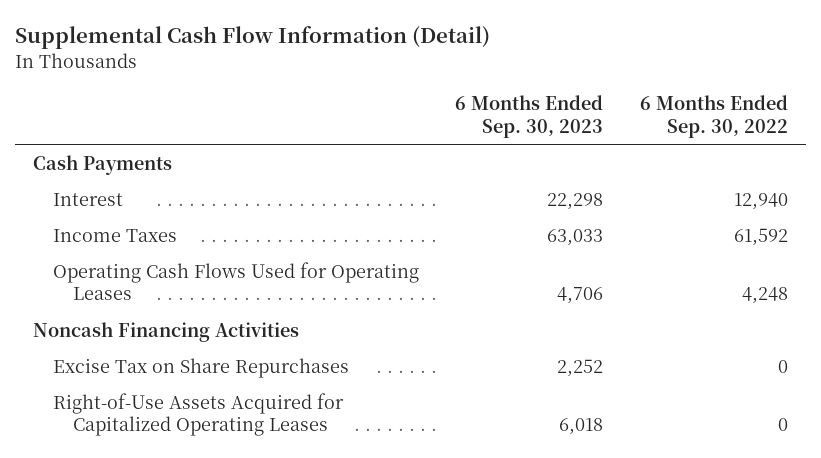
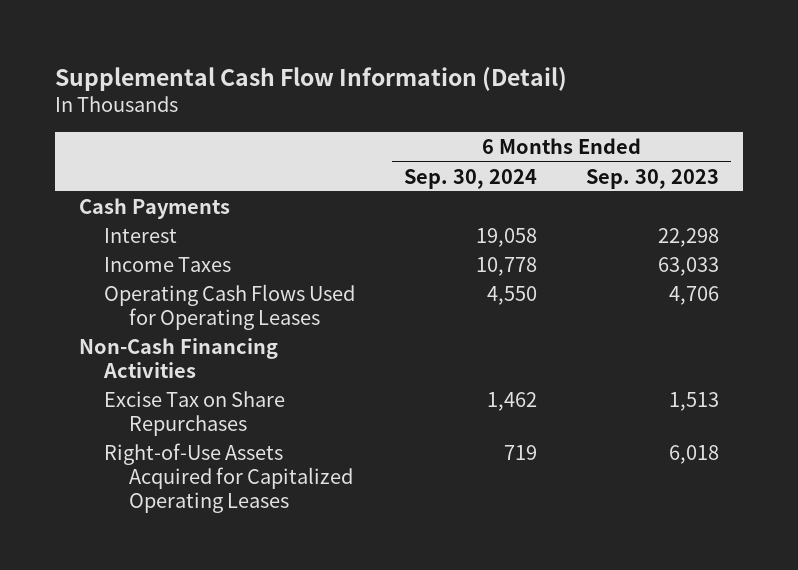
- | 6 Months Ended Sep. 30, 2023 | 6 Months Ended Sep. 30, 2022
+ | 6 Months Ended Sep. 30, 2024 | 6 Months Ended Sep. 30, 2023
- Noncash Financing Activities
- Excise Tax on Share Repurchases | 2,252 | 0
+ Non-Cash Financing Activities
+ Excise Tax on Share Repurchases | 1,462 | 1,513

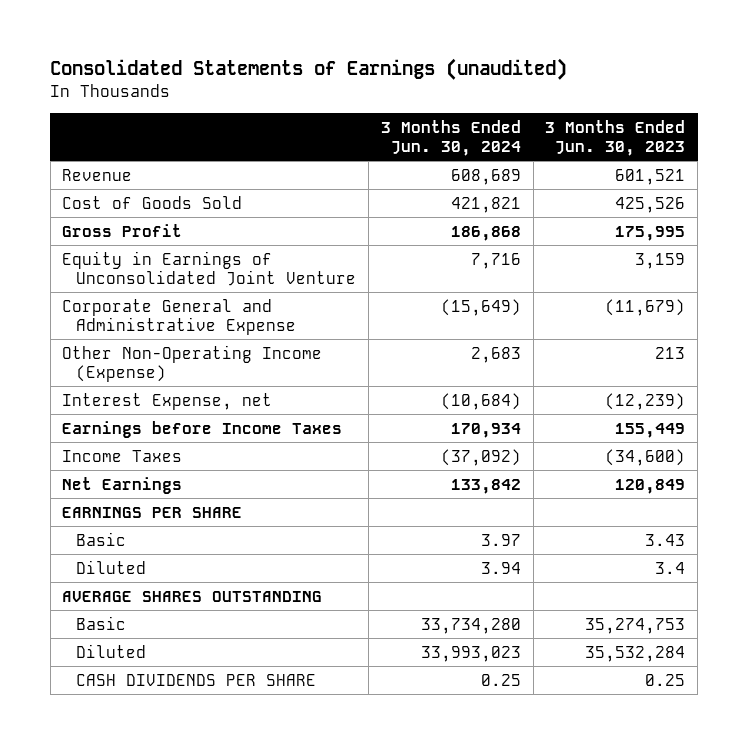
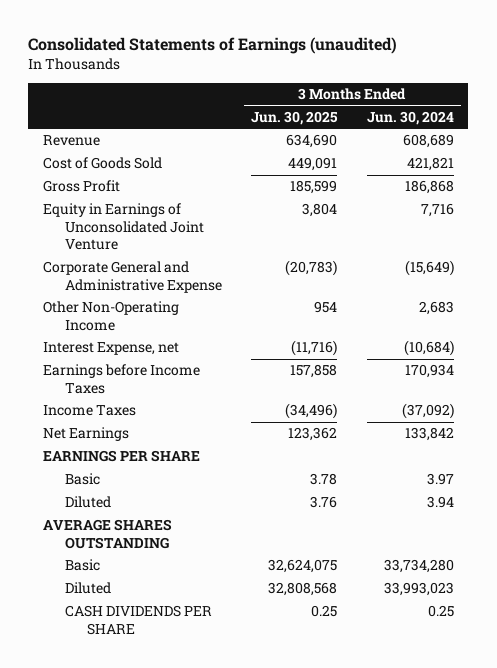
- | 3 Months Ended Jun. 30, 2024 | 3 Months Ended Jun. 30, 2023
+ | 3 Months Ended Jun. 30, 2025 | 3 Months Ended Jun. 30, 2024
- Other Non-Operating Income (Expense) | 2,683 | 213
+ Other Non-Operating Income | 954 | 2,683

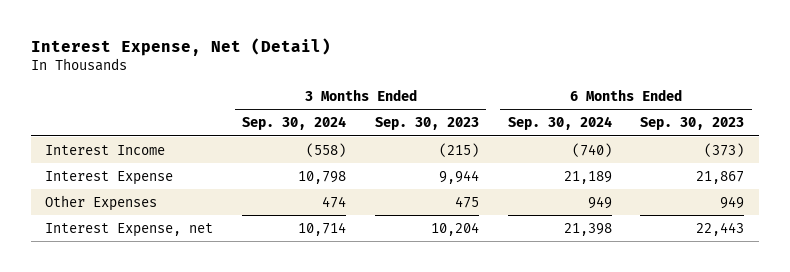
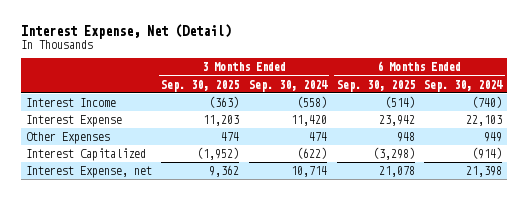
- | 3 Months Ended Sep. 30, 2024 | 3 Months Ended Sep. 30, 2023 | 6 Months Ended Sep. 30, 2024 | 6 Months Ended Sep. 30, 2023
+ | 3 Months Ended Sep. 30, 2025 | 3 Months Ended Sep. 30, 2024 | 6 Months Ended Sep. 30, 2025 | 6 Months Ended Sep. 30, 2024
- Interest Expense | 10,798 | 9,944 | 21,189 | 21,867
+ Interest Expense | 11,203 | 11,420 | 23,942 | 22,103
+ Interest Capitalized | (1,952) | (622) | (3,298) | (914)

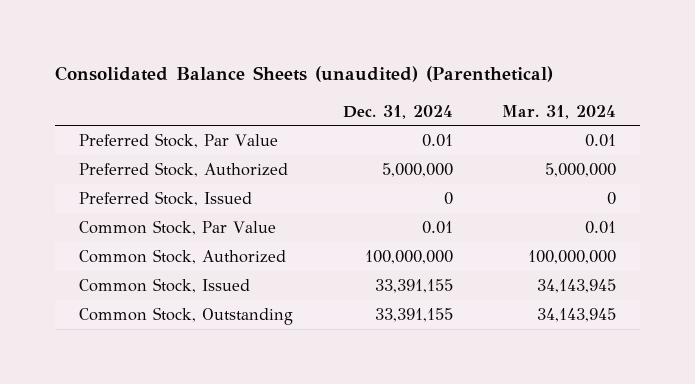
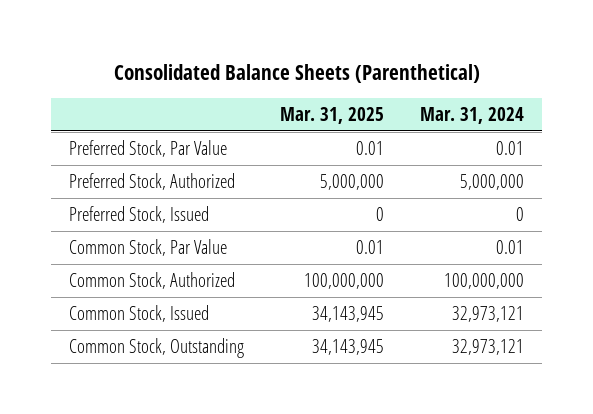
- Consolidated Balance Sheets (unaudited) (Parenthetical)
+ Consolidated Balance Sheets (Parenthetical)
- | Dec. 31, 2024 | Mar. 31, 2024
+ | Mar. 31, 2025 | Mar. 31, 2024
- Common Stock, Issued | 33,391,155 | 34,143,945
- Common Stock, Outstanding | 33,391,155 | 34,143,945
+ Common Stock, Issued | 34,143,945 | 32,973,121
+ Common Stock, Outstanding | 34,143,945 | 32,973,121

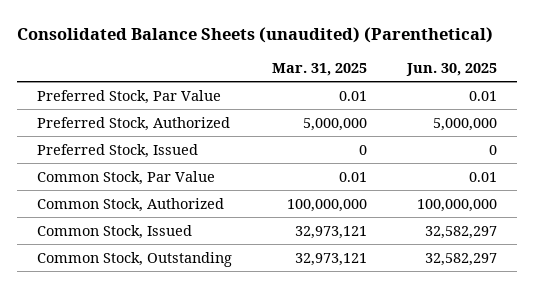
- Consolidated Balance Sheets (Parenthetical)
+ Consolidated Balance Sheets (unaudited) (Parenthetical)
- | Mar. 31, 2025 | Mar. 31, 2024
+ | Mar. 31, 2025 | Jun. 30, 2025
- Common Stock, Issued | 34,143,945 | 32,973,121
- Common Stock, Outstanding | 34,143,945 | 32,973,121
+ Common Stock, Issued | 32,973,121 | 32,582,297
+ Common Stock, Outstanding | 32,973,121 | 32,582,297

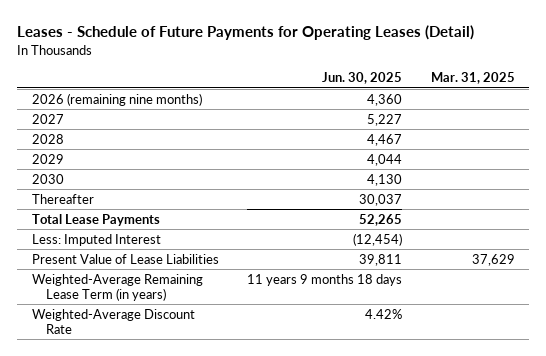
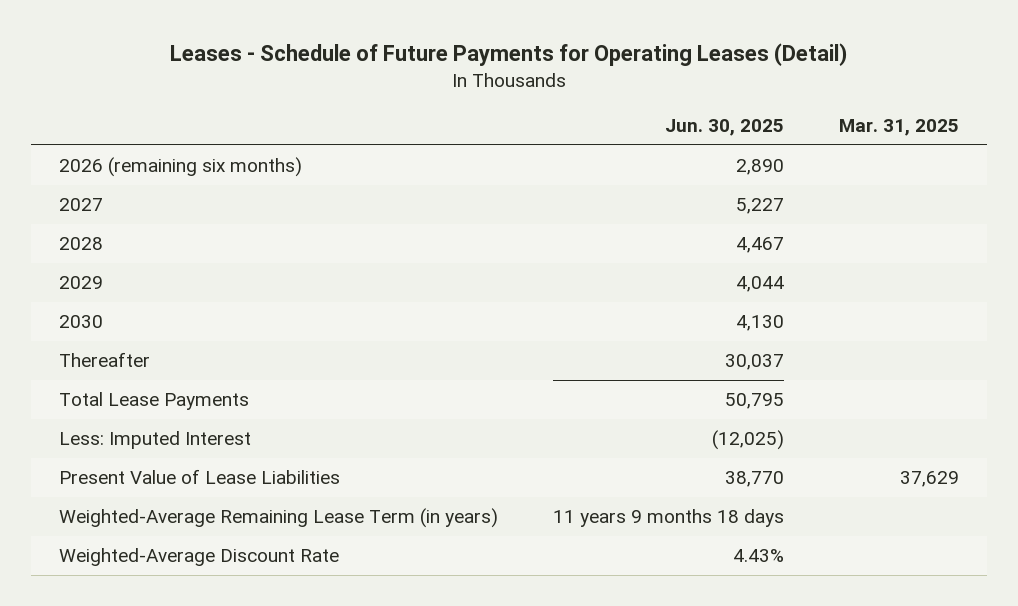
- 2026 (remaining nine months) | 4,360 |
+ 2026 (remaining six months) | 2,890 |
- Total Lease Payments | 52,265 |
- Less: Imputed Interest | (12,454) |
- Present Value of Lease Liabilities | 39,811 | 37,629
+ Total Lease Payments | 50,795 |
+ Less: Imputed Interest | (12,025) |
+ Present Value of Lease Liabilities | 38,770 | 37,629
- Weighted-Average Discount Rate | 4.42% |
+ Weighted-Average Discount Rate | 4.43% |

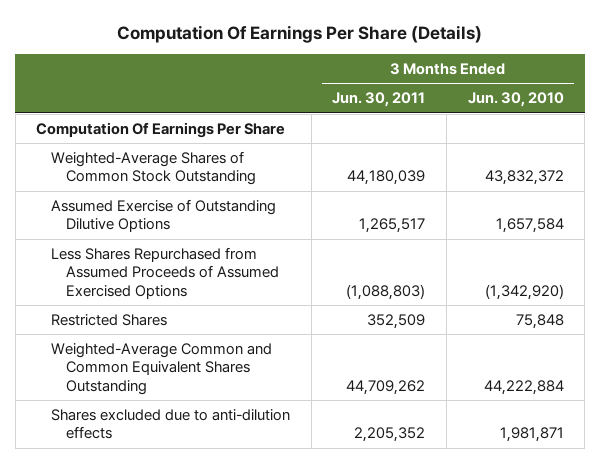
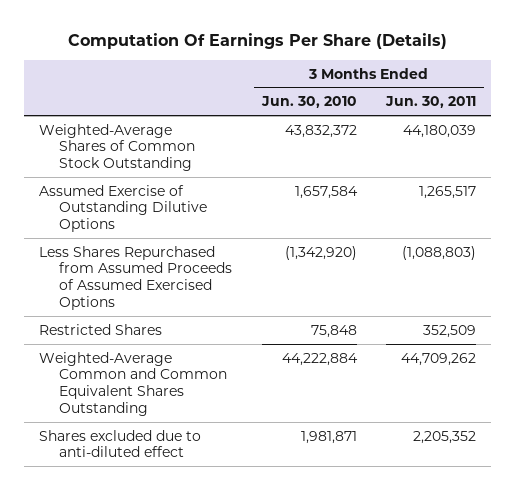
- | 3 Months Ended Jun. 30, 2011 | 3 Months Ended Jun. 30, 2010
+ | 3 Months Ended Jun. 30, 2010 | 3 Months Ended Jun. 30, 2011
- Computation Of Earnings Per Share
- Shares excluded due to anti-dilution effects | 2,205,352 | 1,981,871
+ Shares excluded due to anti-diluted effect | 1,981,871 | 2,205,352

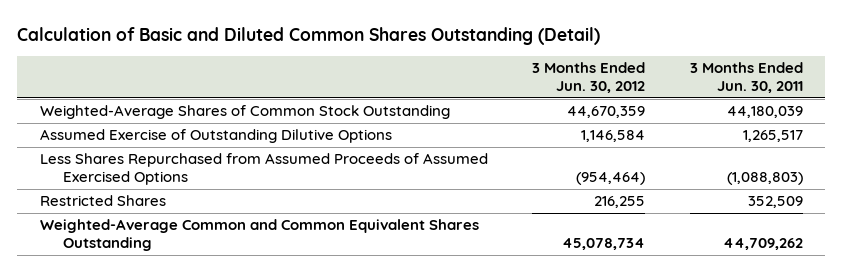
- Computation Of Earnings Per Share (Details)
+ Calculation of Basic and Diluted Common Shares Outstanding (Detail)
- | 3 Months Ended Jun. 30, 2010 | 3 Months Ended Jun. 30, 2011
+ | 3 Months Ended Jun. 30, 2012 | 3 Months Ended Jun. 30, 2011
- Shares excluded due to anti-diluted effect | 1,981,871 | 2,205,352

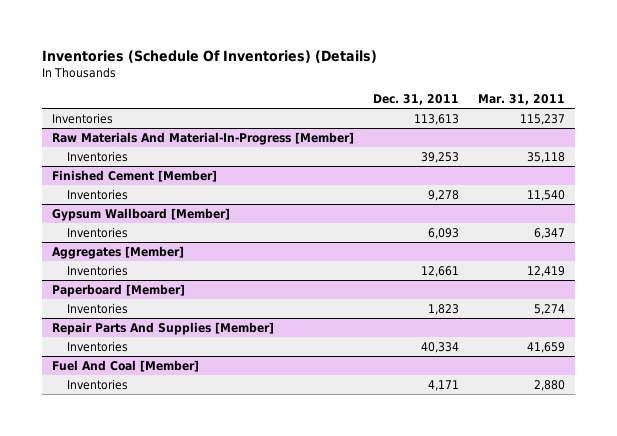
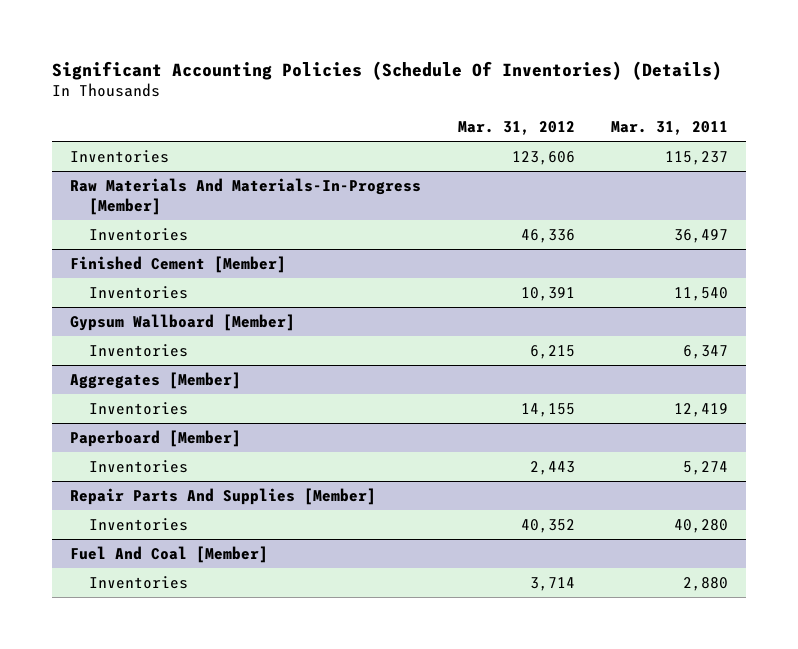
- Inventories (Schedule Of Inventories) (Details)
+ Significant Accounting Policies (Schedule Of Inventories) (Details)
- | Dec. 31, 2011 | Mar. 31, 2011
+ | Mar. 31, 2012 | Mar. 31, 2011
- Raw Materials And Material-In-Progress [Member]
- Inventories | 39,253 | 35,118
+ Raw Materials And Materials-In-Progress [Member]
+ Inventories | 46,336 | 36,497
@ Repair Parts And Supplies [Member]
- Inventories | 40,334 | 41,659
+ Inventories | 40,352 | 40,280

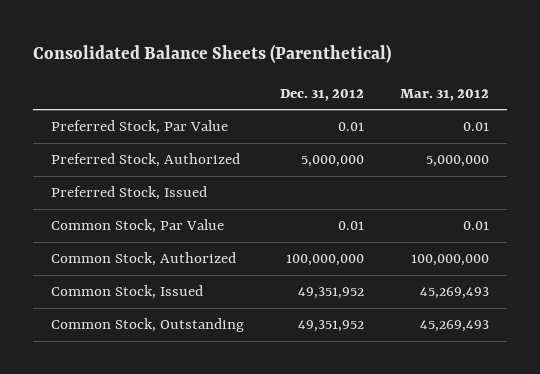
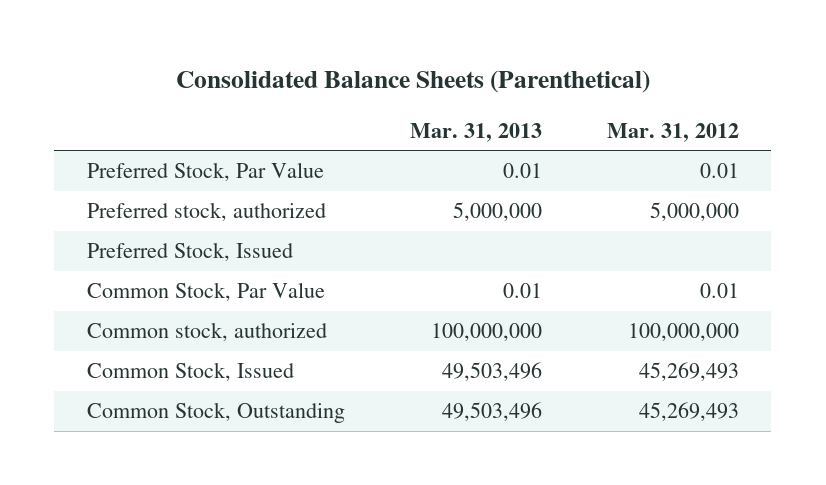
- | Dec. 31, 2012 | Mar. 31, 2012
+ | Mar. 31, 2013 | Mar. 31, 2012
- Preferred Stock, Authorized | 5,000,000 | 5,000,000
+ Preferred stock, authorized | 5,000,000 | 5,000,000
- Common Stock, Authorized | 100,000,000 | 100,000,000
+ Common stock, authorized | 100,000,000 | 100,000,000

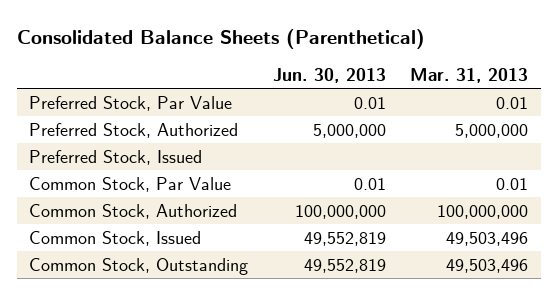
- | Mar. 31, 2013 | Mar. 31, 2012
+ | Jun. 30, 2013 | Mar. 31, 2013
- Preferred stock, authorized | 5,000,000 | 5,000,000
+ Preferred Stock, Authorized | 5,000,000 | 5,000,000
- Common stock, authorized | 100,000,000 | 100,000,000
+ Common Stock, Authorized | 100,000,000 | 100,000,000

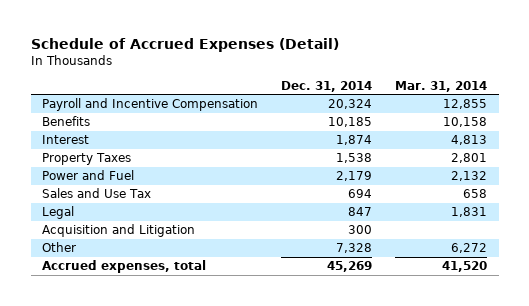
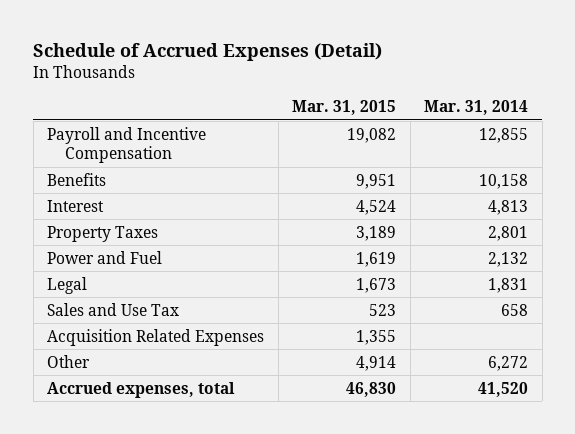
- | Dec. 31, 2014 | Mar. 31, 2014
+ | Mar. 31, 2015 | Mar. 31, 2014
- Acquisition and Litigation | 300 |
moved down: Sales and Use Tax | 523 | 658
+ Acquisition Related Expenses | 1,355 |

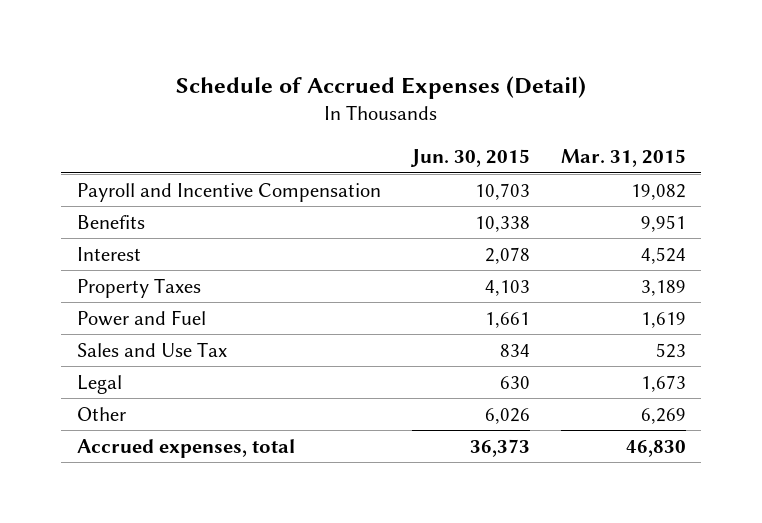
- | Mar. 31, 2015 | Mar. 31, 2014
+ | Jun. 30, 2015 | Mar. 31, 2015
- Acquisition Related Expenses | 1,355 |
- Other | 4,914 | 6,272
moved down: Legal | 630 | 1,673
+ Other | 6,026 | 6,269

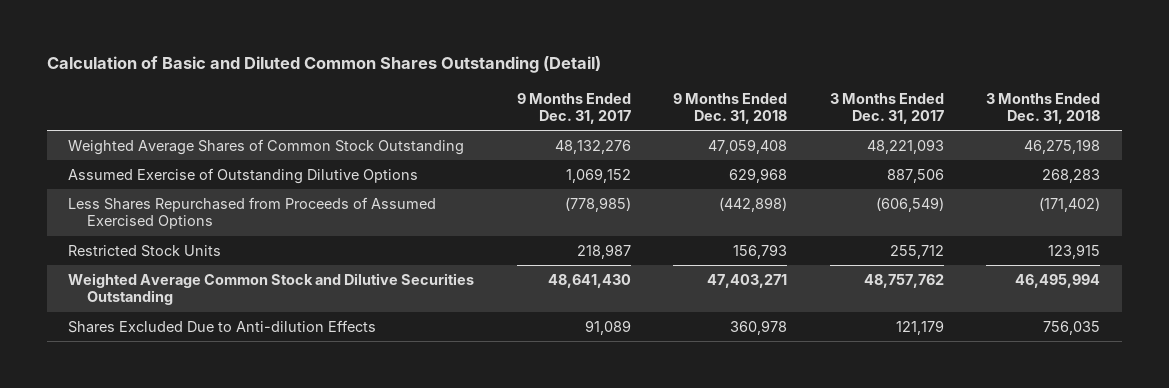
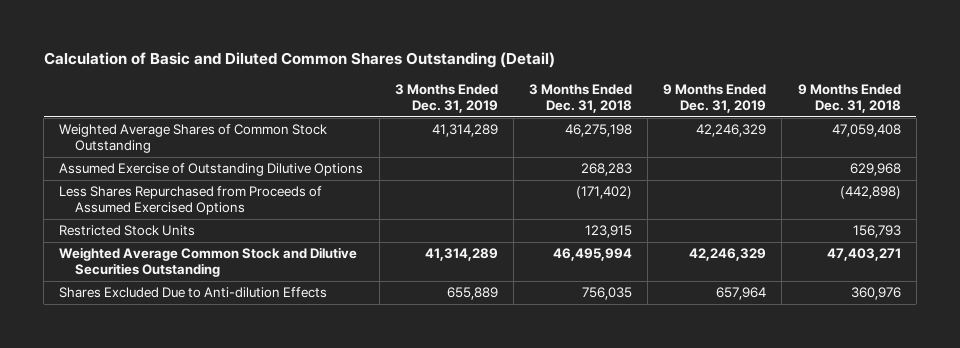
- | 9 Months Ended Dec. 31, 2017 | 9 Months Ended Dec. 31, 2018 | 3 Months Ended Dec. 31, 2017 | 3 Months Ended Dec. 31, 2018
+ | 3 Months Ended Dec. 31, 2019 | 3 Months Ended Dec. 31, 2018 | 9 Months Ended Dec. 31, 2019 | 9 Months Ended Dec. 31, 2018
- Shares Excluded Due to Anti-dilution Effects | 91,089 | 360,978 | 121,179 | 756,035
+ Shares Excluded Due to Anti-dilution Effects | 655,889 | 756,035 | 657,964 | 360,976

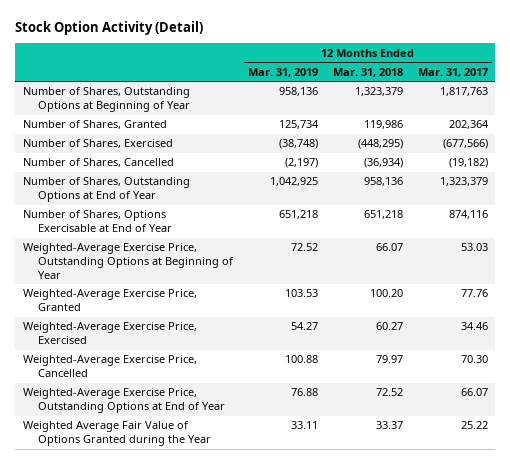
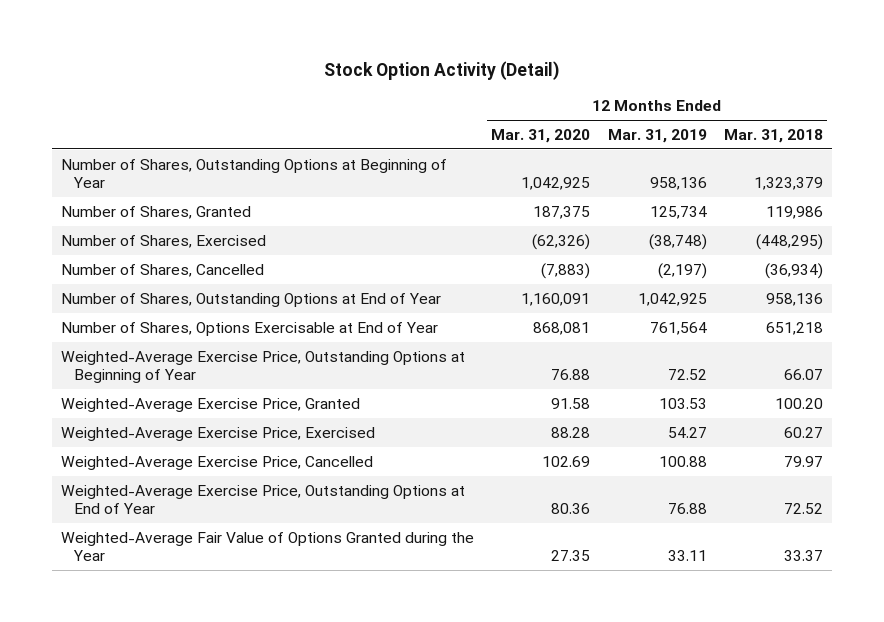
- | 12 Months Ended Mar. 31, 2019 | 12 Months Ended Mar. 31, 2018 | 12 Months Ended Mar. 31, 2017
+ | 12 Months Ended Mar. 31, 2020 | 12 Months Ended Mar. 31, 2019 | 12 Months Ended Mar. 31, 2018
- Number of Shares, Options Exercisable at End of Year | 651,218 | 651,218 | 874,116
+ Number of Shares, Options Exercisable at End of Year | 868,081 | 761,564 | 651,218
- Weighted Average Fair Value of Options Granted during the Year | 33.11 | 33.37 | 25.22
+ Weighted-Average Fair Value of Options Granted during the Year | 27.35 | 33.11 | 33.37

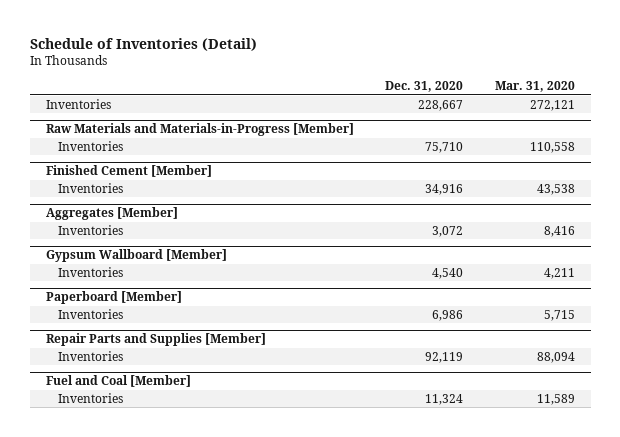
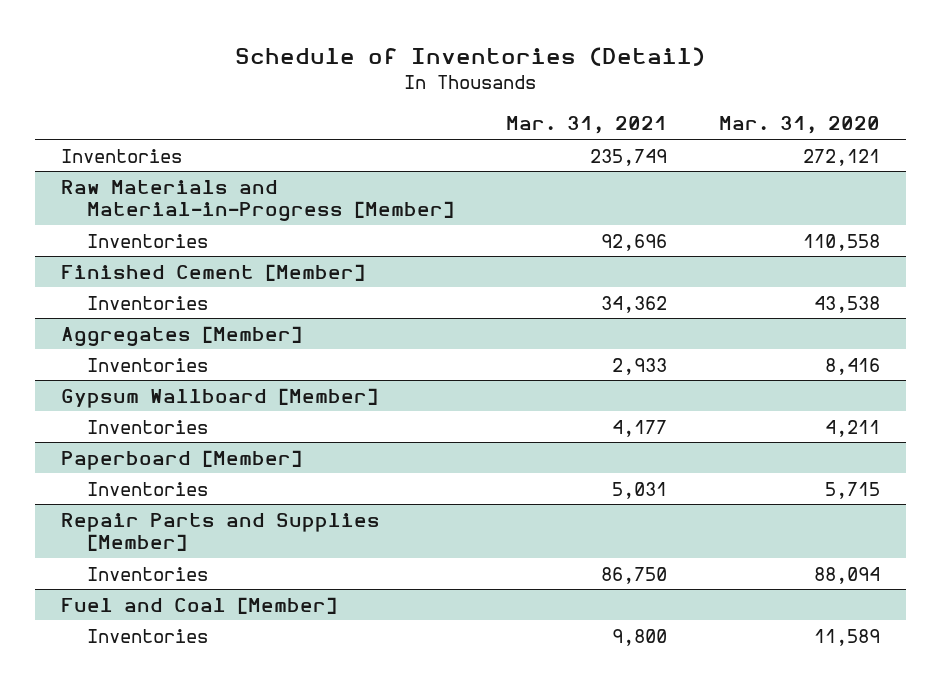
- | Dec. 31, 2020 | Mar. 31, 2020
+ | Mar. 31, 2021 | Mar. 31, 2020
- Raw Materials and Materials-in-Progress [Member]
+ Raw Materials and Material-in-Progress [Member]

